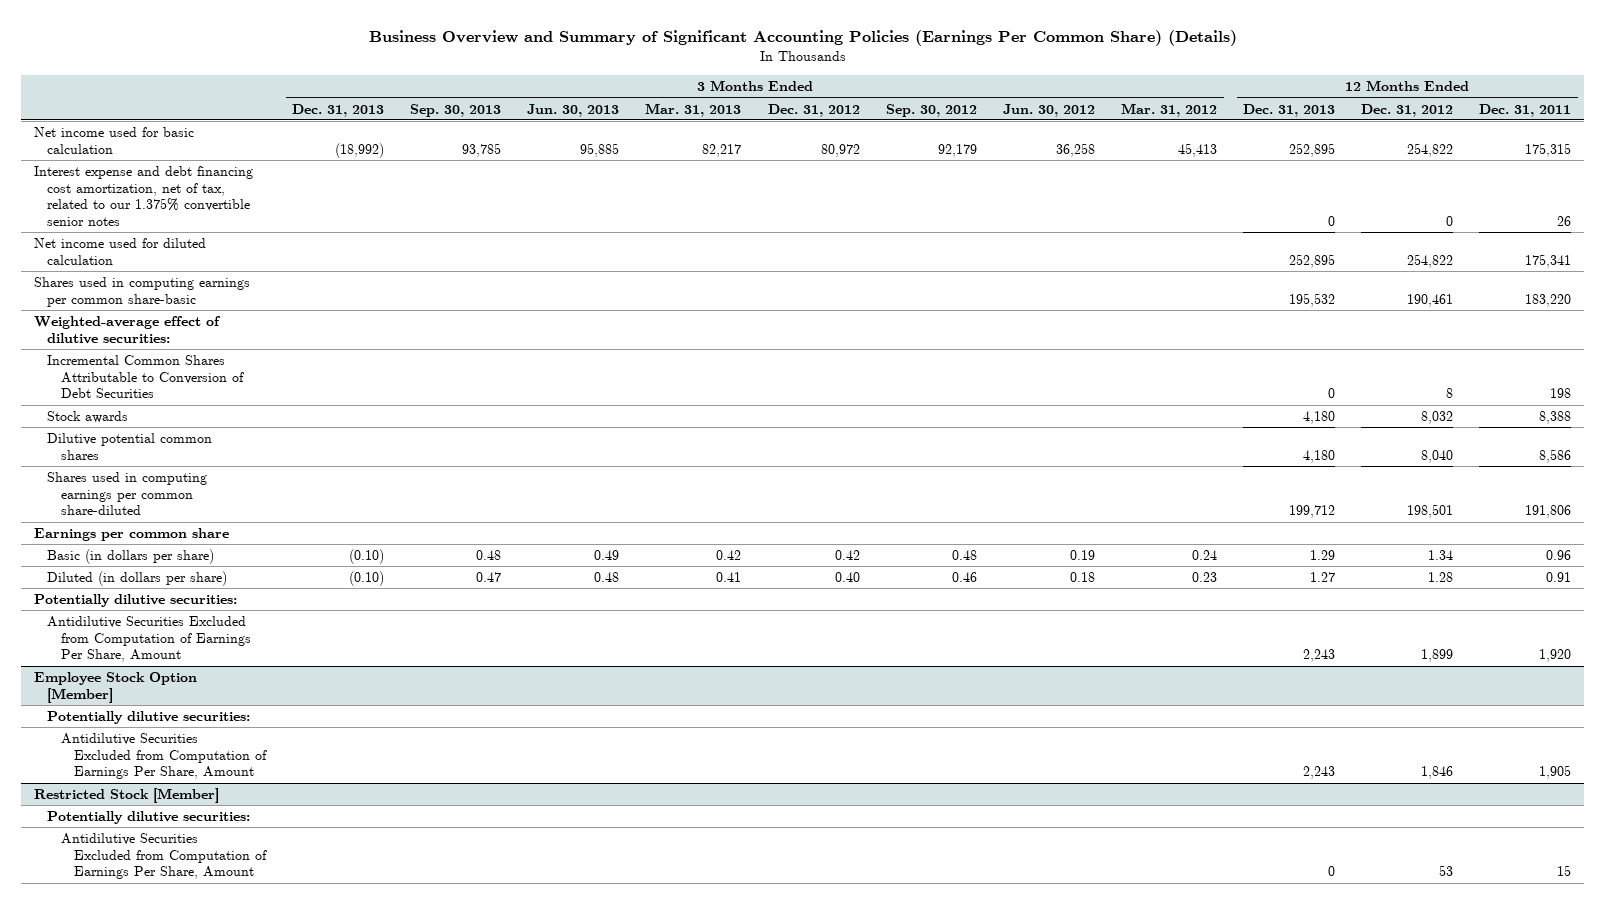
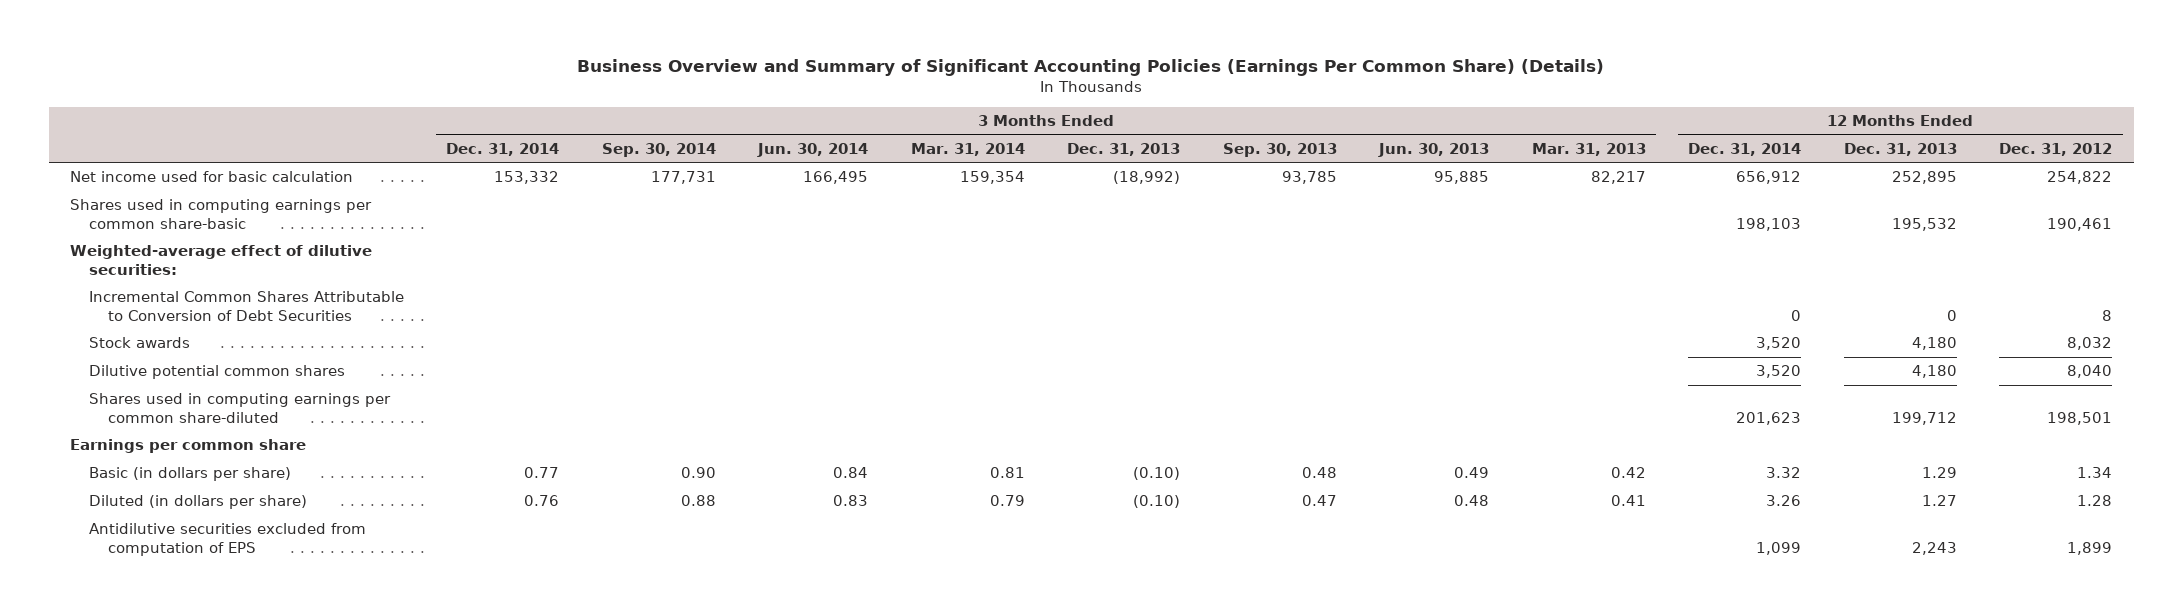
- | 3 Months Ended Dec. 31, 2013 | 3 Months Ended Sep. 30, 2013 | 3 Months Ended Jun. 30, 2013 | 3 Months Ended Mar. 31, 2013 | 3 Months Ended Dec. 31, 2012 | 3 Months Ended Sep. 30, 2012 | 3 Months Ended Jun. 30, 2012 | 3 Months Ended Mar. 31, 2012 | 12 Months Ended Dec. 31, 2013 | 12 Months Ended Dec. 31, 2012 | 12 Months Ended Dec. 31, 2011
+ | 3 Months Ended Dec. 31, 2014 | 3 Months Ended Sep. 30, 2014 | 3 Months Ended Jun. 30, 2014 | 3 Months Ended Mar. 31, 2014 | 3 Months Ended Dec. 31, 2013 | 3 Months Ended Sep. 30, 2013 | 3 Months Ended Jun. 30, 2013 | 3 Months Ended Mar. 31, 2013 | 12 Months Ended Dec. 31, 2014 | 12 Months Ended Dec. 31, 2013 | 12 Months Ended Dec. 31, 2012
- Interest expense and debt financing cost amortization, net of tax, related to our 1.375% convertible senior notes | | | | | | | | | 0 | 0 | 26
- Net income used for diluted calculation | | | | | | | | | 252,895 | 254,822 | 175,341
- Potentially dilutive securities:
- Antidilutive Securities Excluded from Computation of Earnings Per Share, Amount | | | | | | | | | 2,243 | 1,899 | 1,920
- Employee Stock Option [Member]
- Potentially dilutive securities:
- Antidilutive Securities Excluded from Computation of Earnings Per Share, Amount | | | | | | | | | 2,243 | 1,846 | 1,905
- Restricted Stock [Member]
- Potentially dilutive securities:
- Antidilutive Securities Excluded from Computation of Earnings Per Share, Amount | | | | | | | | | 0 | 53 | 15
+ Antidilutive securities excluded from computation of EPS | | | | | | | | | 1,099 | 2,243 | 1,899

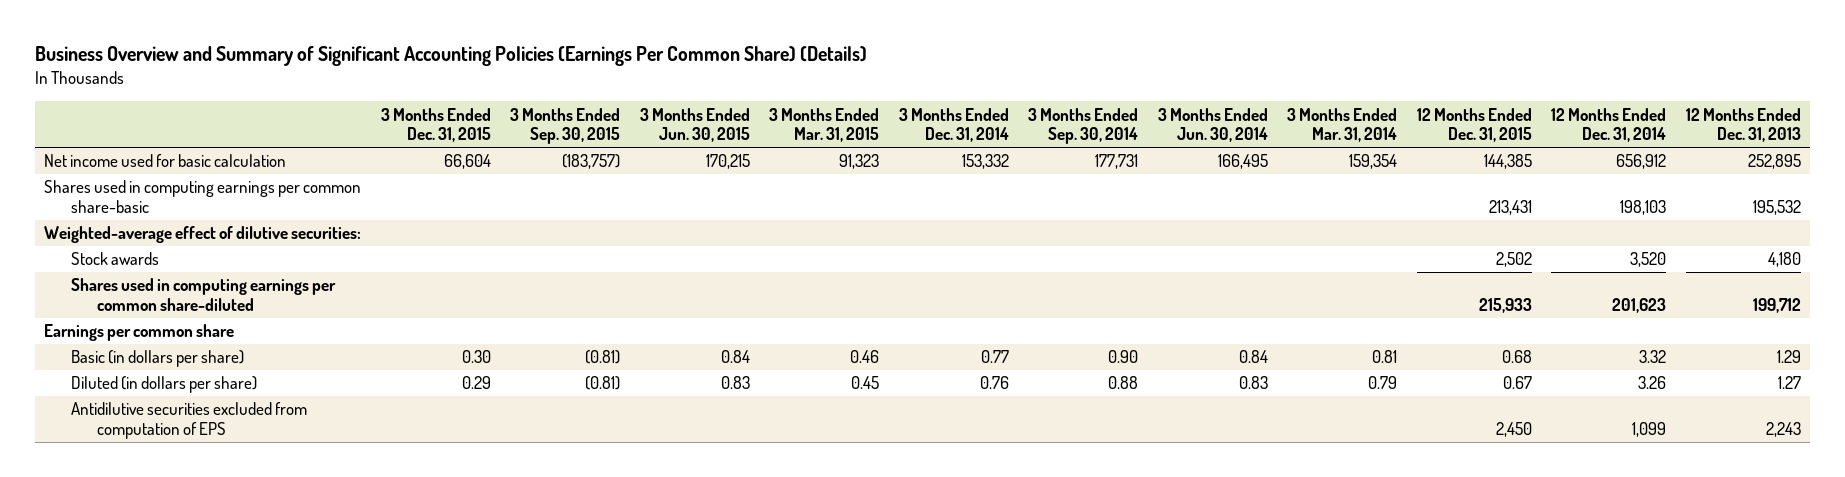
- | 3 Months Ended Dec. 31, 2014 | 3 Months Ended Sep. 30, 2014 | 3 Months Ended Jun. 30, 2014 | 3 Months Ended Mar. 31, 2014 | 3 Months Ended Dec. 31, 2013 | 3 Months Ended Sep. 30, 2013 | 3 Months Ended Jun. 30, 2013 | 3 Months Ended Mar. 31, 2013 | 12 Months Ended Dec. 31, 2014 | 12 Months Ended Dec. 31, 2013 | 12 Months Ended Dec. 31, 2012
+ | 3 Months Ended Dec. 31, 2015 | 3 Months Ended Sep. 30, 2015 | 3 Months Ended Jun. 30, 2015 | 3 Months Ended Mar. 31, 2015 | 3 Months Ended Dec. 31, 2014 | 3 Months Ended Sep. 30, 2014 | 3 Months Ended Jun. 30, 2014 | 3 Months Ended Mar. 31, 2014 | 12 Months Ended Dec. 31, 2015 | 12 Months Ended Dec. 31, 2014 | 12 Months Ended Dec. 31, 2013
- Incremental Common Shares Attributable to Conversion of Debt Securities | | | | | | | | | 0 | 0 | 8
- Dilutive potential common shares | | | | | | | | | 3,520 | 4,180 | 8,040

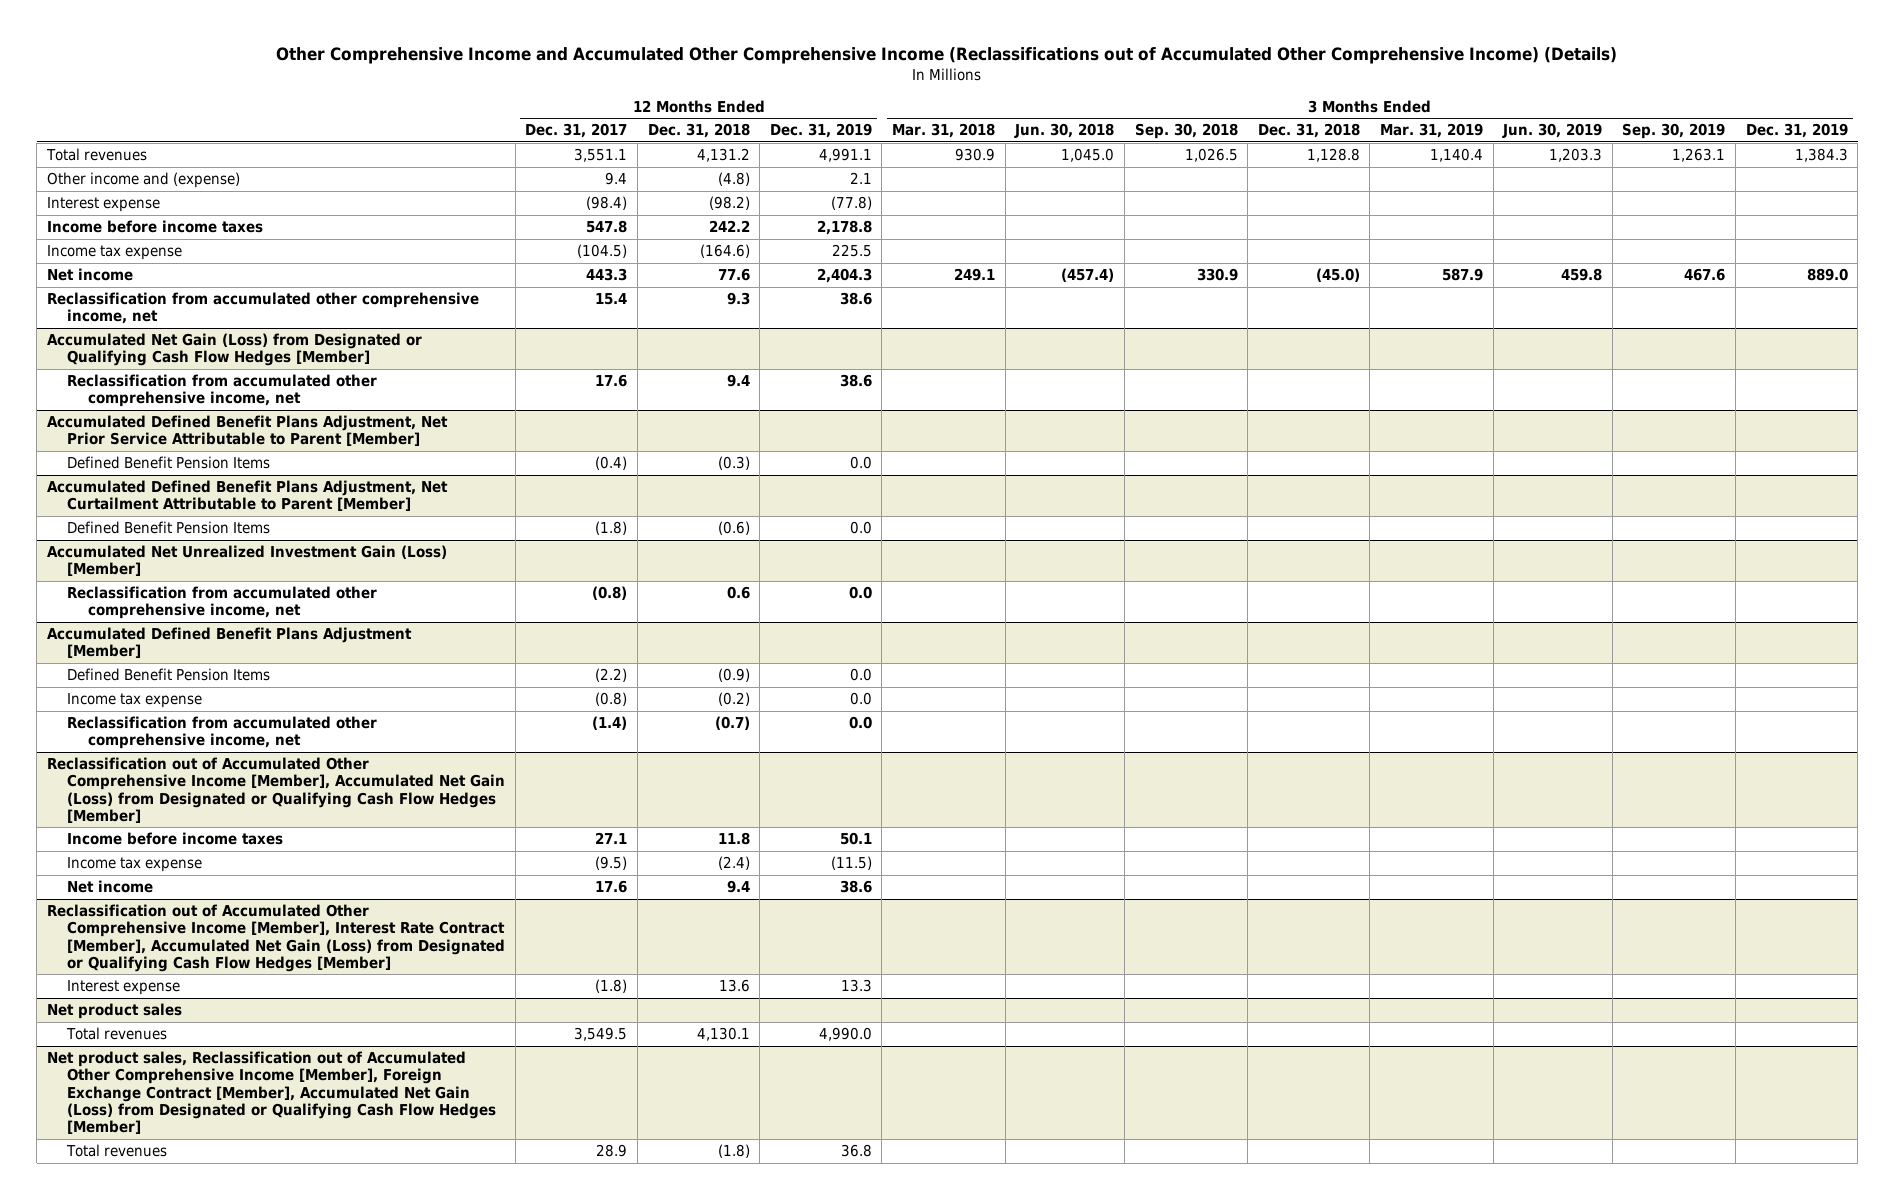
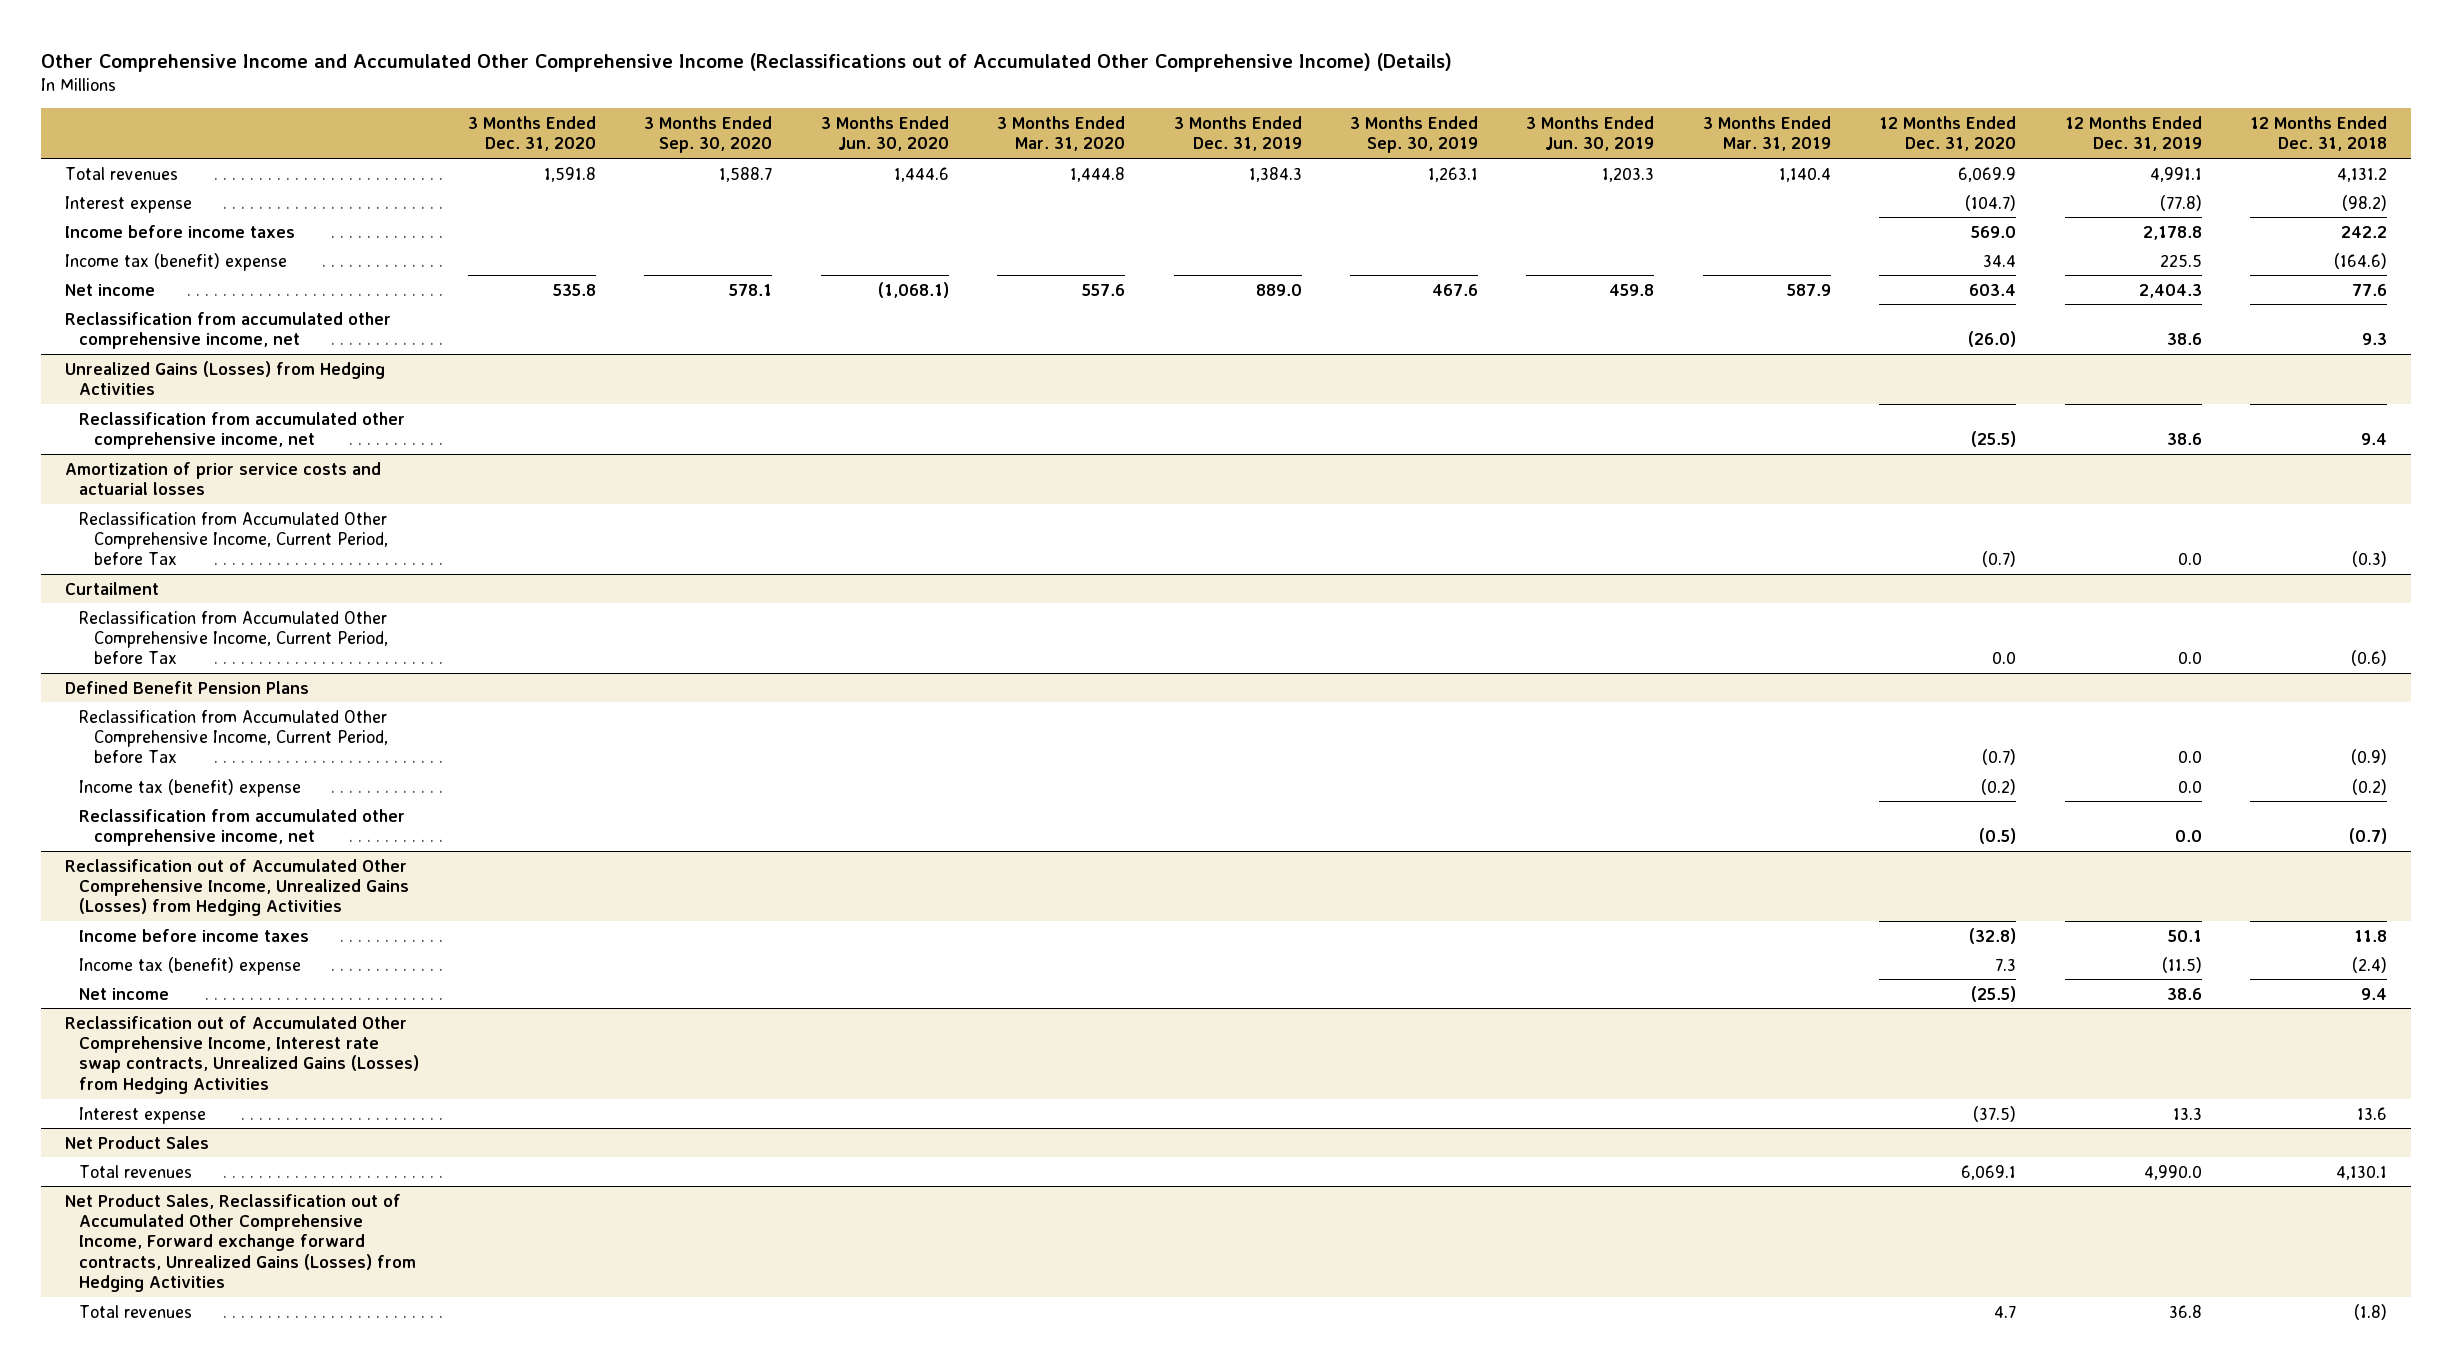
- | 12 Months Ended Dec. 31, 2017 | 12 Months Ended Dec. 31, 2018 | 12 Months Ended Dec. 31, 2019 | 3 Months Ended Mar. 31, 2018 | 3 Months Ended Jun. 30, 2018 | 3 Months Ended Sep. 30, 2018 | 3 Months Ended Dec. 31, 2018 | 3 Months Ended Mar. 31, 2019 | 3 Months Ended Jun. 30, 2019 | 3 Months Ended Sep. 30, 2019 | 3 Months Ended Dec. 31, 2019
+ | 3 Months Ended Dec. 31, 2020 | 3 Months Ended Sep. 30, 2020 | 3 Months Ended Jun. 30, 2020 | 3 Months Ended Mar. 31, 2020 | 3 Months Ended Dec. 31, 2019 | 3 Months Ended Sep. 30, 2019 | 3 Months Ended Jun. 30, 2019 | 3 Months Ended Mar. 31, 2019 | 12 Months Ended Dec. 31, 2020 | 12 Months Ended Dec. 31, 2019 | 12 Months Ended Dec. 31, 2018
- Other income and (expense) | 9.4 | (4.8) | 2.1 | | | | | | | |
- Income tax expense | (104.5) | (164.6) | 225.5 | | | | | | | |
+ Income tax (benefit) expense | | | | | | | | | 34.4 | 225.5 | (164.6)
- Accumulated Net Gain (Loss) from Designated or Qualifying Cash Flow Hedges [Member]
+ Unrealized Gains (Losses) from Hedging Activities
- Accumulated Defined Benefit Plans Adjustment, Net Prior Service Attributable to Parent [Member]
- Defined Benefit Pension Items | (0.4) | (0.3) | 0.0 | | | | | | | |
- Accumulated Defined Benefit Plans Adjustment, Net Curtailment Attributable to Parent [Member]
- Defined Benefit Pension Items | (1.8) | (0.6) | 0.0 | | | | | | | |
- Accumulated Net Unrealized Investment Gain (Loss) [Member]
- Reclassification from accumulated other comprehensive income, net | (0.8) | 0.6 | 0.0 | | | | | | | |
- Accumulated Defined Benefit Plans Adjustment [Member]
- Defined Benefit Pension Items | (2.2) | (0.9) | 0.0 | | | | | | | |
- Income tax expense | (0.8) | (0.2) | 0.0 | | | | | | | |
+ Amortization of prior service costs and actuarial losses
+ Reclassification from Accumulated Other Comprehensive Income, Current Period, before Tax | | | | | | | | | (0.7) | 0.0 | (0.3)
+ Curtailment
+ Reclassification from Accumulated Other Comprehensive Income, Current Period, before Tax | | | | | | | | | 0.0 | 0.0 | (0.6)
+ Defined Benefit Pension Plans
+ Reclassification from Accumulated Other Comprehensive Income, Current Period, before Tax | | | | | | | | | (0.7) | 0.0 | (0.9)
+ Income tax (benefit) expense | | | | | | | | | (0.2) | 0.0 | (0.2)
- Reclassification out of Accumulated Other Comprehensive Income [Member], Accumulated Net Gain (Loss) from Designated or Qualifying Cash Flow Hedges [Member]
+ Reclassification out of Accumulated Other Comprehensive Income, Unrealized Gains (Losses) from Hedging Activities
- Income tax expense | (9.5) | (2.4) | (11.5) | | | | | | | |
+ Income tax (benefit) expense | | | | | | | | | 7.3 | (11.5) | (2.4)
- Reclassification out of Accumulated Other Comprehensive Income [Member], Interest Rate Contract [Member], Accumulated Net Gain (Loss) from Designated or Qualifying Cash Flow Hedges [Member]
+ Reclassification out of Accumulated Other Comprehensive Income, Interest rate swap contracts, Unrealized Gains (Losses) from Hedging Activities
- Net product sales
+ Net Product Sales
- Net product sales, Reclassification out of Accumulated Other Comprehensive Income [Member], Foreign Exchange Contract [Member], Accumulated Net Gain (Loss) from Designated or Qualifying Cash Flow Hedges [Member]
+ Net Product Sales, Reclassification out of Accumulated Other Comprehensive Income, Forward exchange forward contracts, Unrealized Gains (Losses) from Hedging Activities

